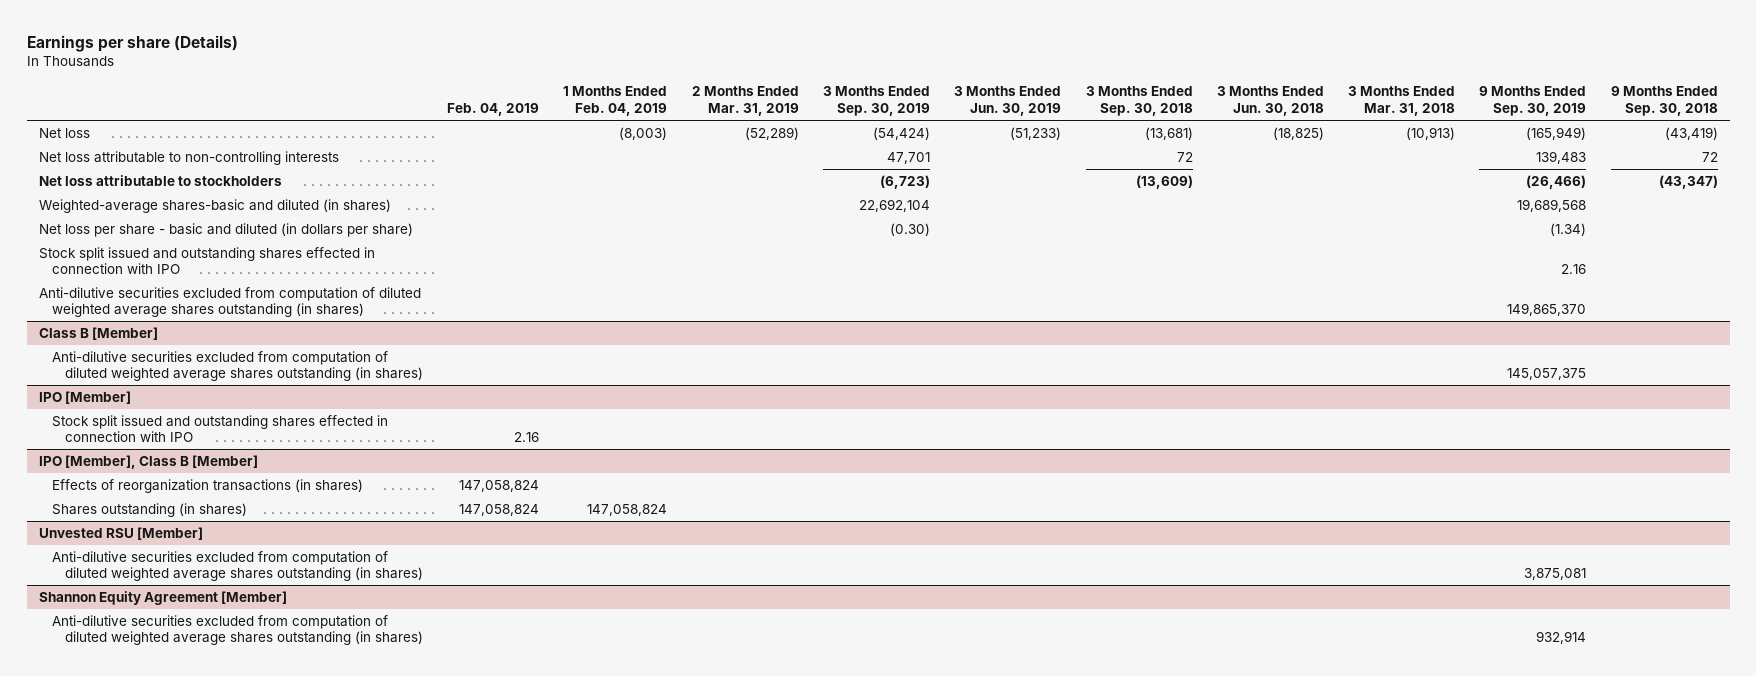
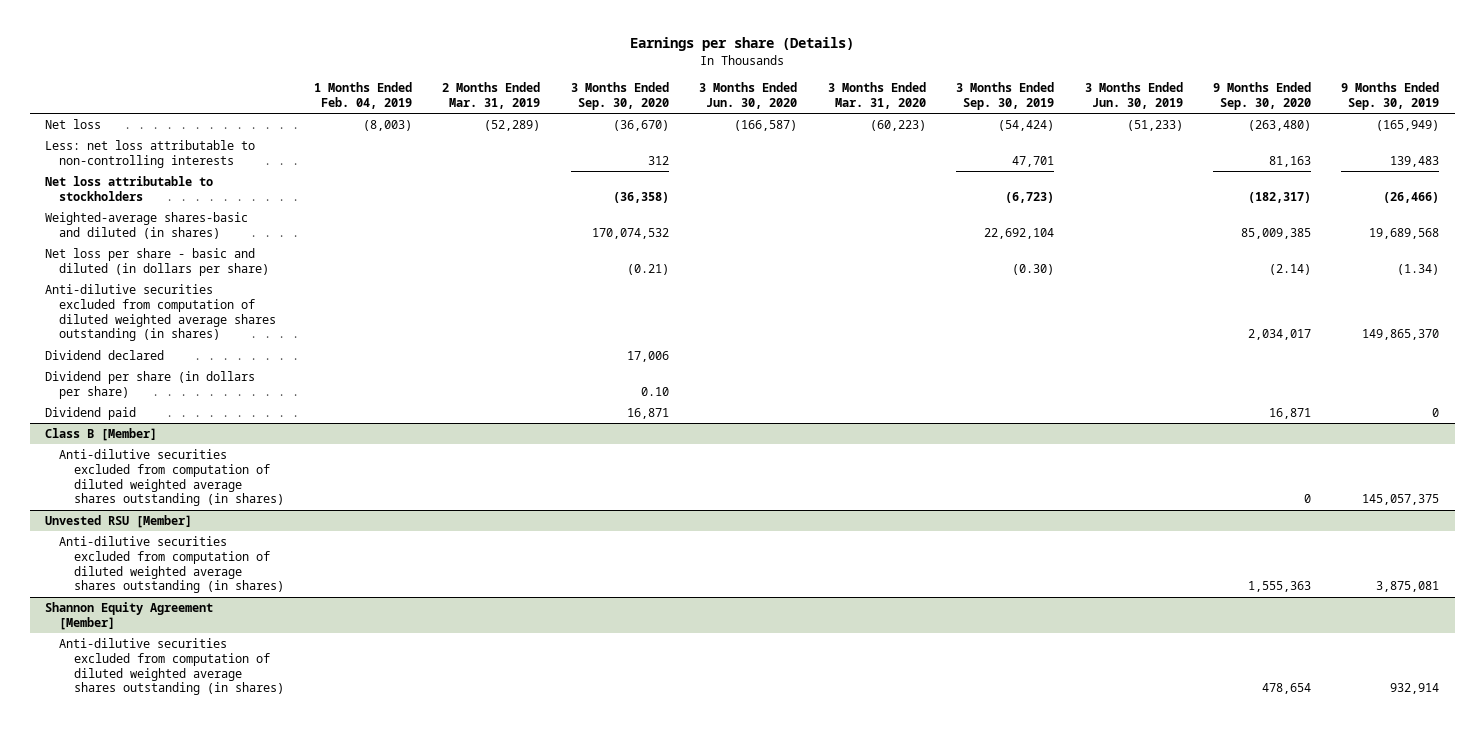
- | Feb. 04, 2019 | 1 Months Ended Feb. 04, 2019 | 2 Months Ended Mar. 31, 2019 | 3 Months Ended Sep. 30, 2019 | 3 Months Ended Jun. 30, 2019 | 3 Months Ended Sep. 30, 2018 | 3 Months Ended Jun. 30, 2018 | 3 Months Ended Mar. 31, 2018 | 9 Months Ended Sep. 30, 2019 | 9 Months Ended Sep. 30, 2018
+ | 1 Months Ended Feb. 04, 2019 | 2 Months Ended Mar. 31, 2019 | 3 Months Ended Sep. 30, 2020 | 3 Months Ended Jun. 30, 2020 | 3 Months Ended Mar. 31, 2020 | 3 Months Ended Sep. 30, 2019 | 3 Months Ended Jun. 30, 2019 | 9 Months Ended Sep. 30, 2020 | 9 Months Ended Sep. 30, 2019
- Net loss attributable to non-controlling interests | | | | 47,701 | | 72 | | | 139,483 | 72
+ Less: net loss attributable to non-controlling interests | | | 312 | | | 47,701 | | 81,163 | 139,483
- Stock split issued and outstanding shares effected in connection with IPO | | | | | | | | | 2.16 |
+ Dividend declared | | | 17,006 | | | | | |
+ Dividend per share (in dollars per share) | | | 0.10 | | | | | |
+ Dividend paid | | | 16,871 | | | | | 16,871 | 0
- IPO [Member]
- Stock split issued and outstanding shares effected in connection with IPO | 2.16 | | | | | | | | |
- IPO [Member], Class B [Member]
- Effects of reorganization transactions (in shares) | 147,058,824 | | | | | | | | |
- Shares outstanding (in shares) | 147,058,824 | 147,058,824 | | | | | | | |

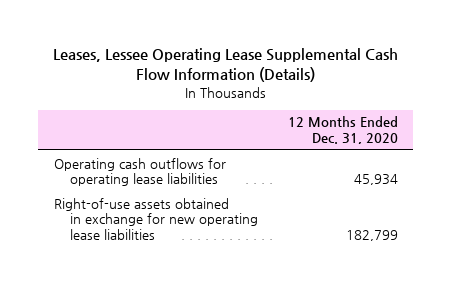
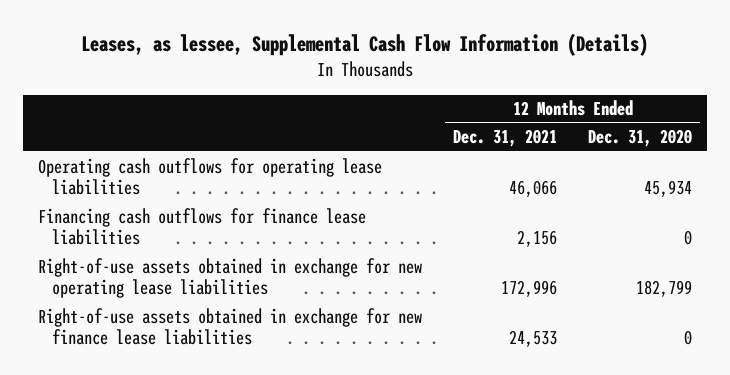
- Leases, Lessee Operating Lease Supplemental Cash Flow Information (Details)
+ Leases, as lessee, Supplemental Cash Flow Information (Details)
- | 12 Months Ended Dec. 31, 2020
+ | 12 Months Ended Dec. 31, 2021 | 12 Months Ended Dec. 31, 2020
+ Financing cash outflows for finance lease liabilities | 2,156 | 0
+ Right-of-use assets obtained in exchange for new finance lease liabilities | 24,533 | 0

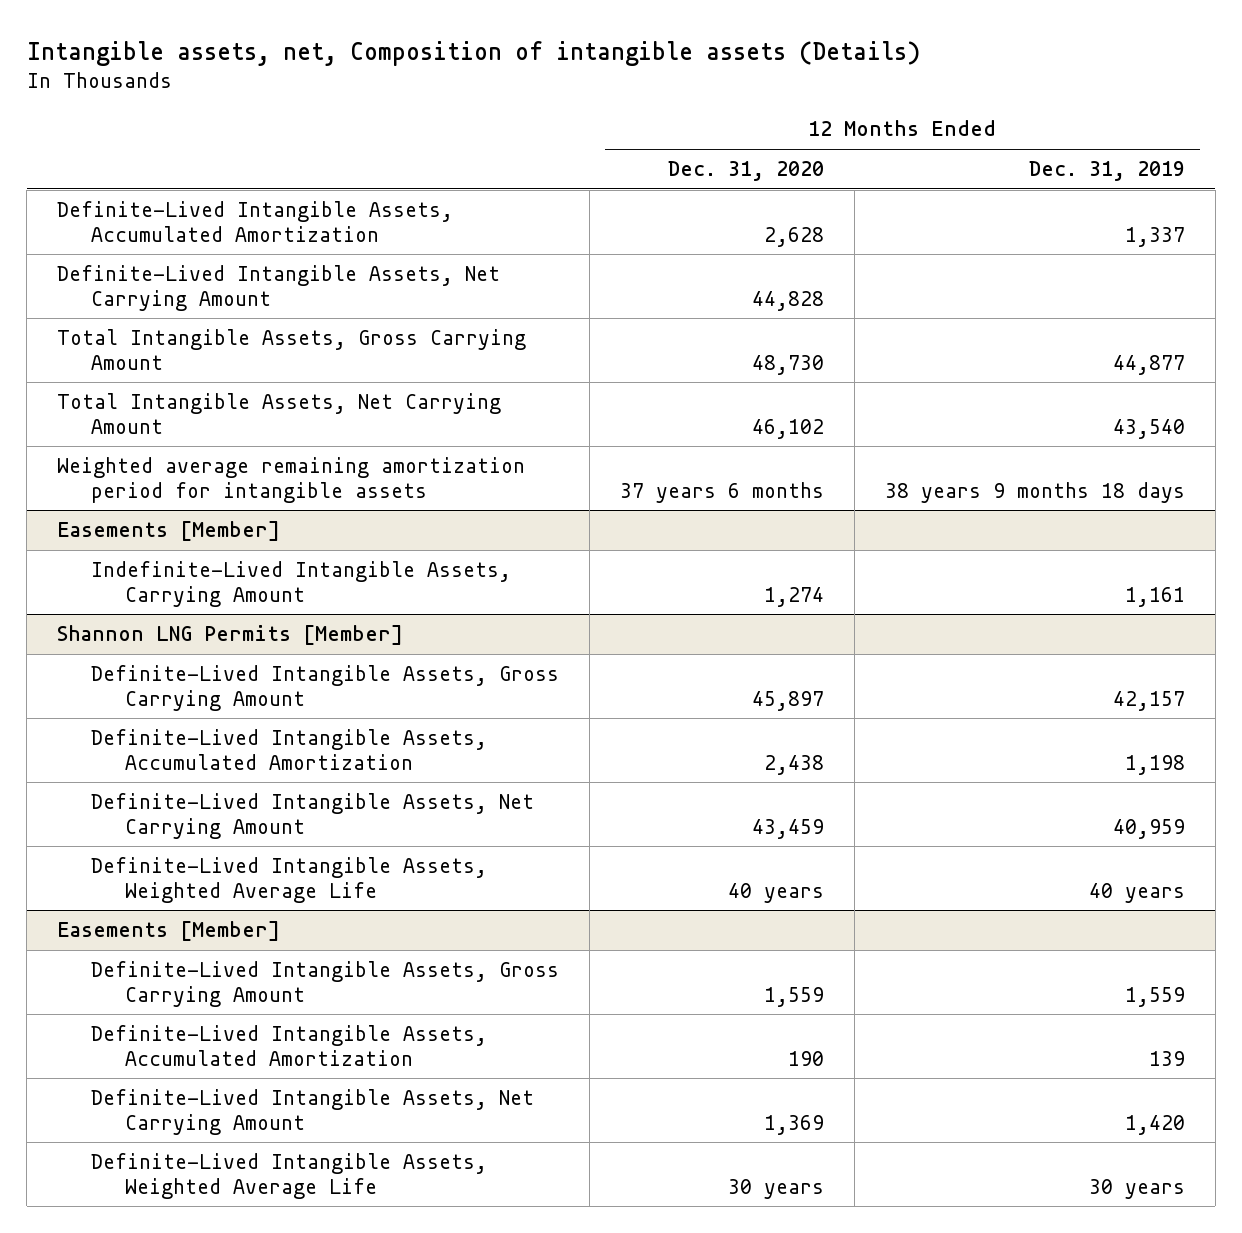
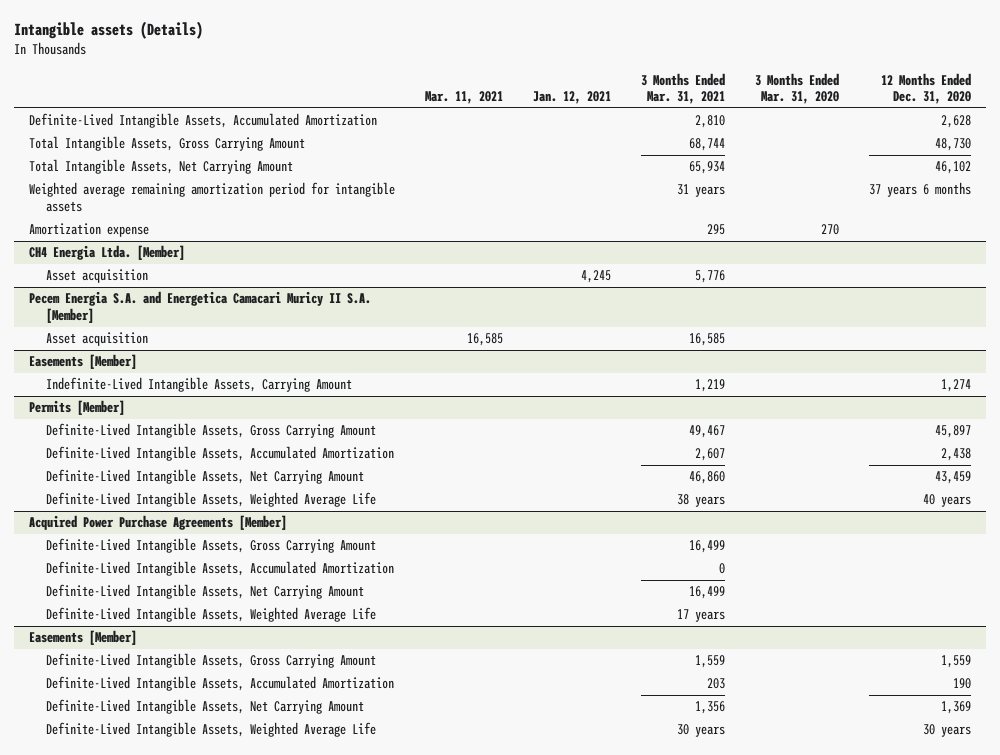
- Intangible assets, net, Composition of intangible assets (Details)
+ Intangible assets (Details)
- | 12 Months Ended Dec. 31, 2020 | 12 Months Ended Dec. 31, 2019
+ | Mar. 11, 2021 | Jan. 12, 2021 | 3 Months Ended Mar. 31, 2021 | 3 Months Ended Mar. 31, 2020 | 12 Months Ended Dec. 31, 2020
- Definite-Lived Intangible Assets, Net Carrying Amount | 44,828 |
+ Amortization expense | | | 295 | 270 |
+ CH4 Energia Ltda. [Member]
+ Asset acquisition | | 4,245 | 5,776 | |
+ Pecem Energia S.A. and Energetica Camacari Muricy II S.A. [Member]
+ Asset acquisition | 16,585 | | 16,585 | |
- Shannon LNG Permits [Member]
+ Permits [Member]
+ Acquired Power Purchase Agreements [Member]
+ Definite-Lived Intangible Assets, Gross Carrying Amount | | | 16,499 | |
+ Definite-Lived Intangible Assets, Accumulated Amortization | | | 0 | |
+ Definite-Lived Intangible Assets, Net Carrying Amount | | | 16,499 | |
+ Definite-Lived Intangible Assets, Weighted Average Life | | | 17 years | |

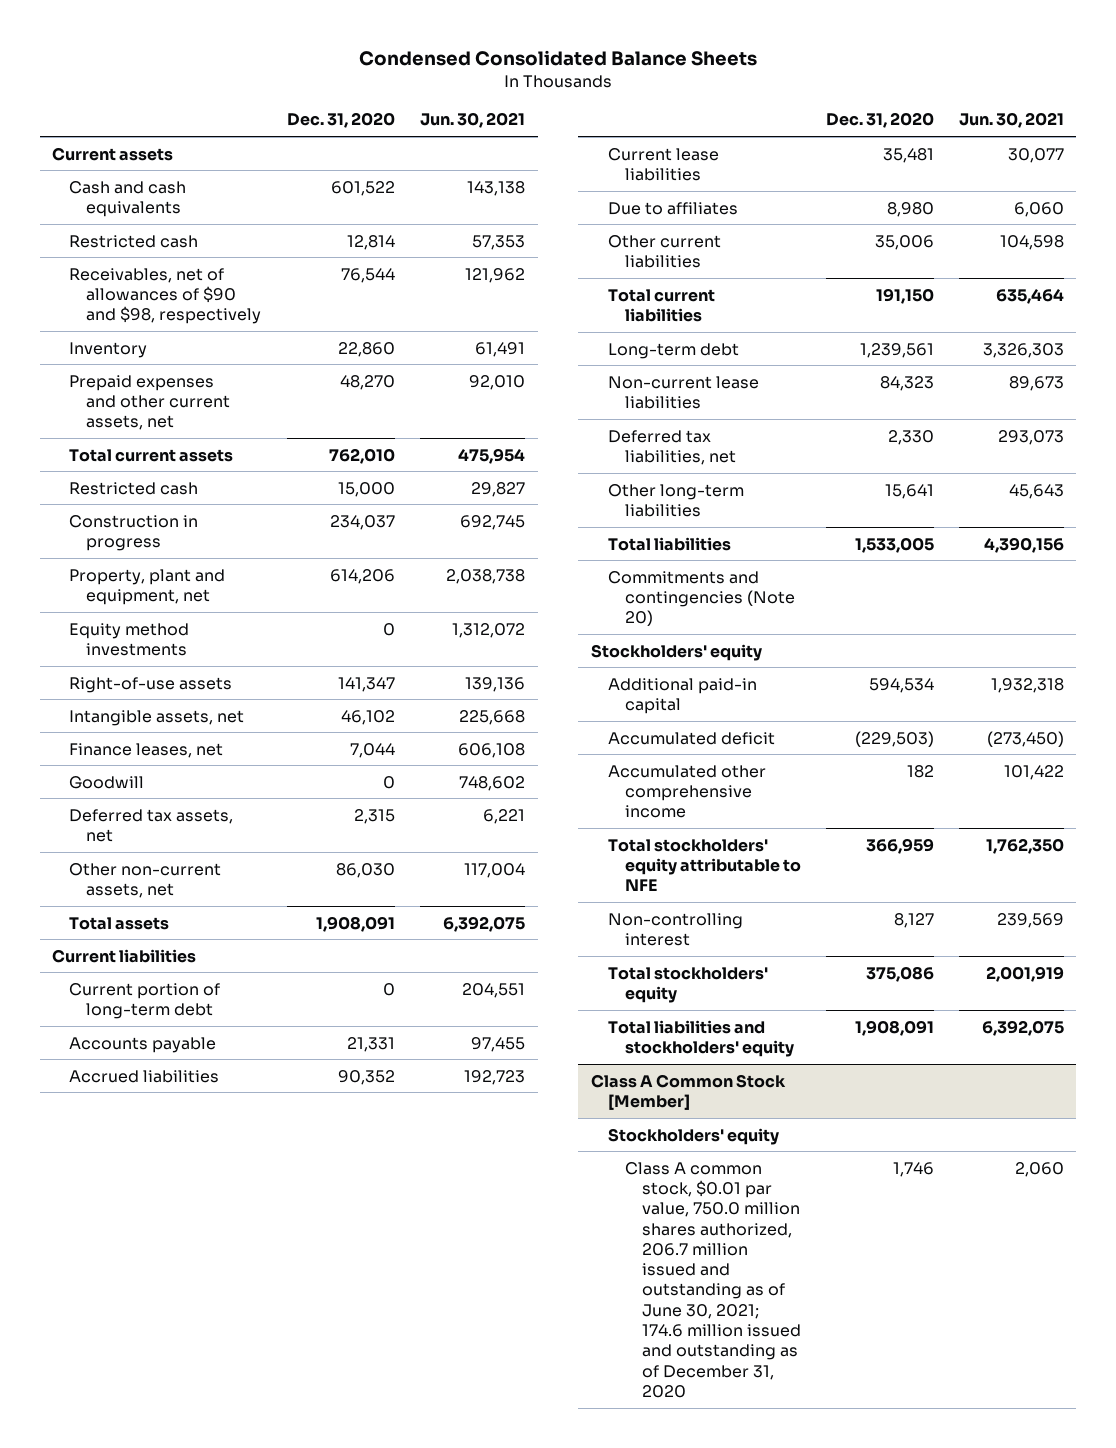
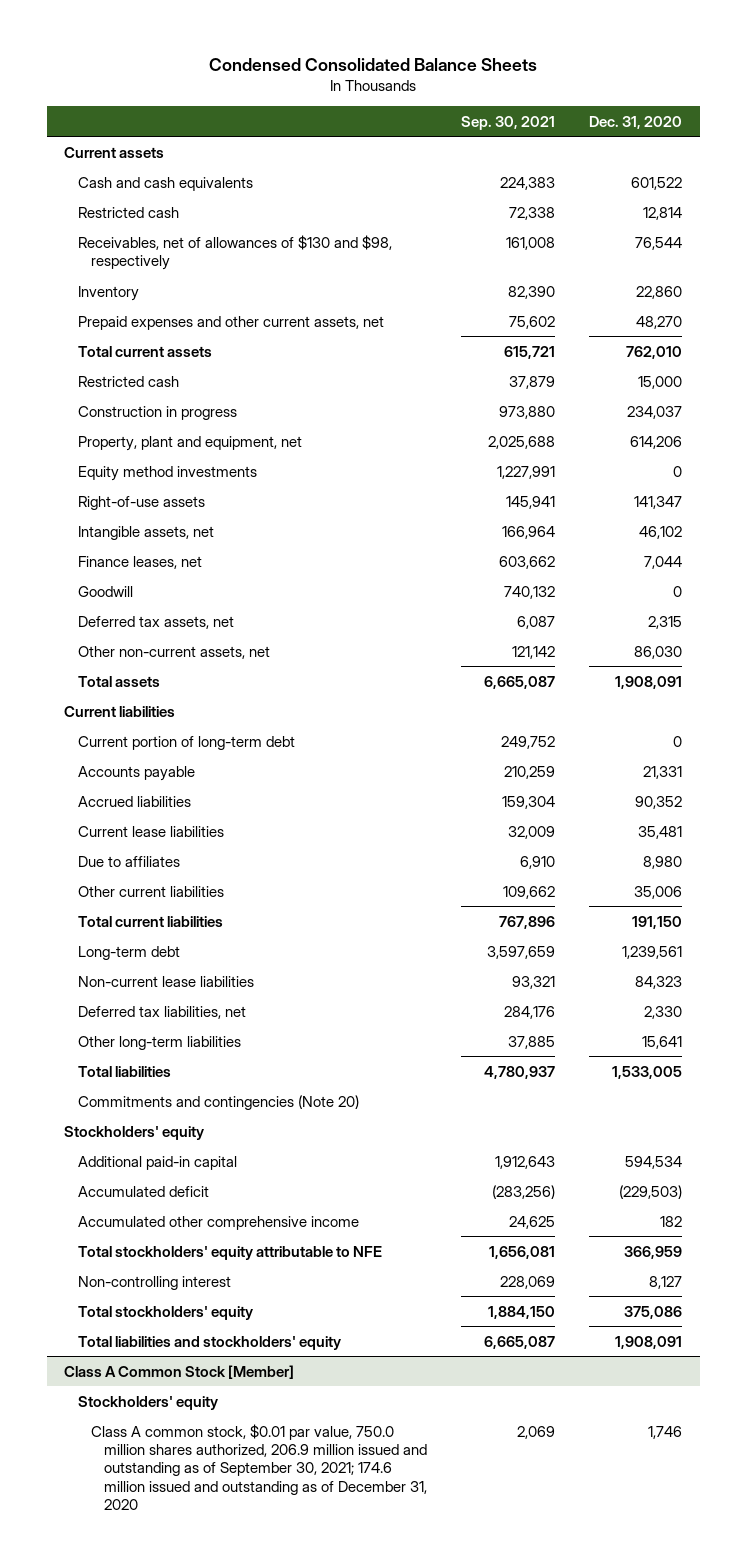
- | Dec. 31, 2020 | Jun. 30, 2021
+ | Sep. 30, 2021 | Dec. 31, 2020
- Receivables, net of allowances of $90 and $98, respectively | 76,544 | 121,962
+ Receivables, net of allowances of $130 and $98, respectively | 161,008 | 76,544
@ Class A Common Stock [Member]
- Class A common stock, $0.01 par value, 750.0 million shares authorized, 206.7 million issued and outstanding as of June 30, 2021; 174.6 million issued and outstanding as of December 31, 2020 | 1,746 | 2,060
+ Class A common stock, $0.01 par value, 750.0 million shares authorized, 206.9 million issued and outstanding as of September 30, 2021; 174.6 million issued and outstanding as of December 31, 2020 | 2,069 | 1,746

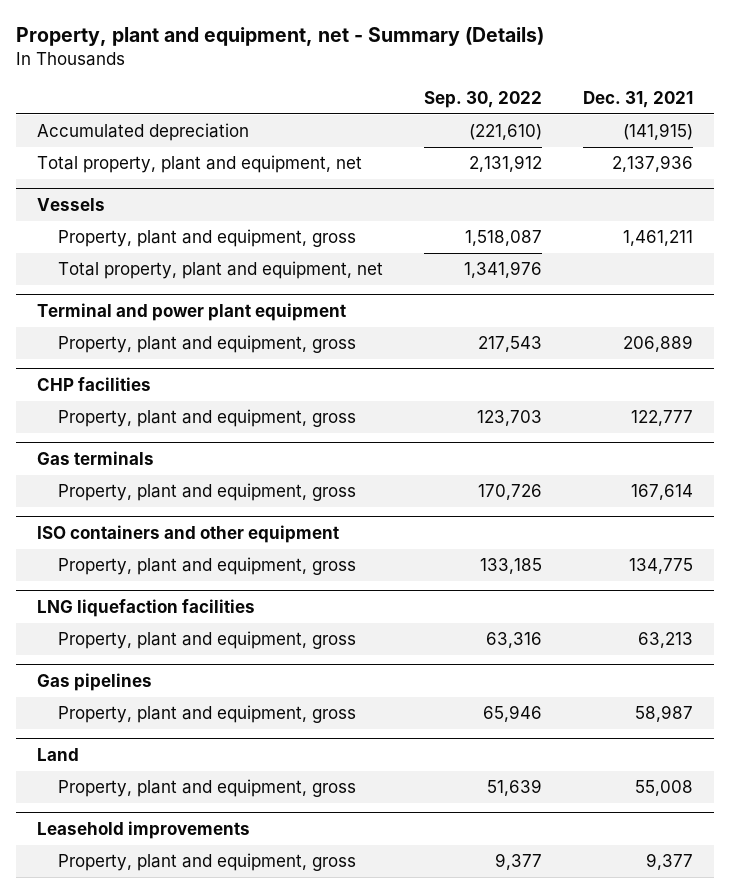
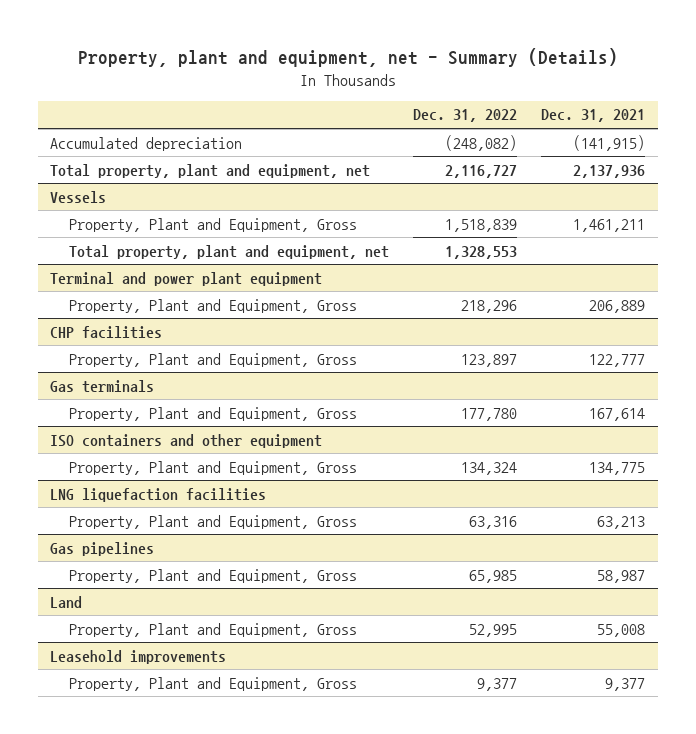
- | Sep. 30, 2022 | Dec. 31, 2021
+ | Dec. 31, 2022 | Dec. 31, 2021
@ Vessels
- Property, plant and equipment, gross | 1,518,087 | 1,461,211
+ Property, Plant and Equipment, Gross | 1,518,839 | 1,461,211
@ Terminal and power plant equipment
- Property, plant and equipment, gross | 217,543 | 206,889
+ Property, Plant and Equipment, Gross | 218,296 | 206,889
@ CHP facilities
- Property, plant and equipment, gross | 123,703 | 122,777
+ Property, Plant and Equipment, Gross | 123,897 | 122,777
@ Gas terminals
- Property, plant and equipment, gross | 170,726 | 167,614
+ Property, Plant and Equipment, Gross | 177,780 | 167,614
@ ISO containers and other equipment
- Property, plant and equipment, gross | 133,185 | 134,775
+ Property, Plant and Equipment, Gross | 134,324 | 134,775
@ LNG liquefaction facilities
- Property, plant and equipment, gross | 63,316 | 63,213
+ Property, Plant and Equipment, Gross | 63,316 | 63,213
@ Gas pipelines
- Property, plant and equipment, gross | 65,946 | 58,987
+ Property, Plant and Equipment, Gross | 65,985 | 58,987
@ Land
- Property, plant and equipment, gross | 51,639 | 55,008
+ Property, Plant and Equipment, Gross | 52,995 | 55,008
@ Leasehold improvements
- Property, plant and equipment, gross | 9,377 | 9,377
+ Property, Plant and Equipment, Gross | 9,377 | 9,377

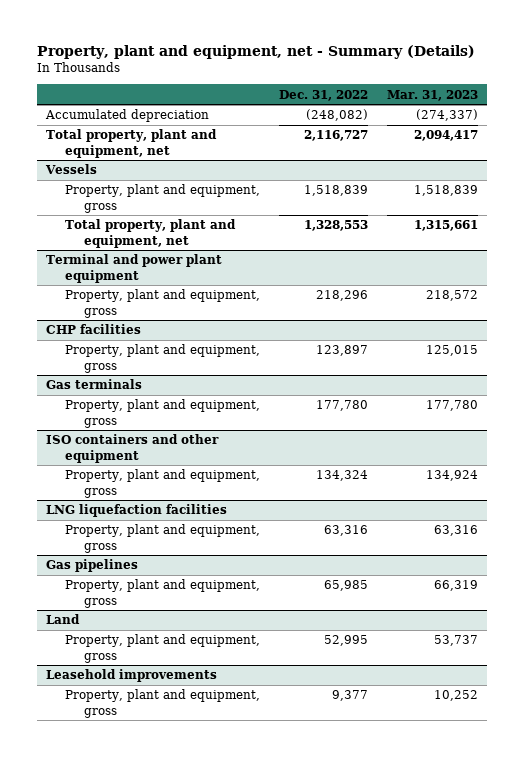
- | Dec. 31, 2022 | Dec. 31, 2021
+ | Dec. 31, 2022 | Mar. 31, 2023
@ Vessels
- Property, Plant and Equipment, Gross | 1,518,839 | 1,461,211
+ Property, plant and equipment, gross | 1,518,839 | 1,518,839
@ Terminal and power plant equipment
- Property, Plant and Equipment, Gross | 218,296 | 206,889
+ Property, plant and equipment, gross | 218,296 | 218,572
@ CHP facilities
- Property, Plant and Equipment, Gross | 123,897 | 122,777
+ Property, plant and equipment, gross | 123,897 | 125,015
@ Gas terminals
- Property, Plant and Equipment, Gross | 177,780 | 167,614
+ Property, plant and equipment, gross | 177,780 | 177,780
@ ISO containers and other equipment
- Property, Plant and Equipment, Gross | 134,324 | 134,775
+ Property, plant and equipment, gross | 134,324 | 134,924
@ LNG liquefaction facilities
- Property, Plant and Equipment, Gross | 63,316 | 63,213
+ Property, plant and equipment, gross | 63,316 | 63,316
@ Gas pipelines
- Property, Plant and Equipment, Gross | 65,985 | 58,987
+ Property, plant and equipment, gross | 65,985 | 66,319
@ Land
- Property, Plant and Equipment, Gross | 52,995 | 55,008
+ Property, plant and equipment, gross | 52,995 | 53,737
@ Leasehold improvements
- Property, Plant and Equipment, Gross | 9,377 | 9,377
+ Property, plant and equipment, gross | 9,377 | 10,252

